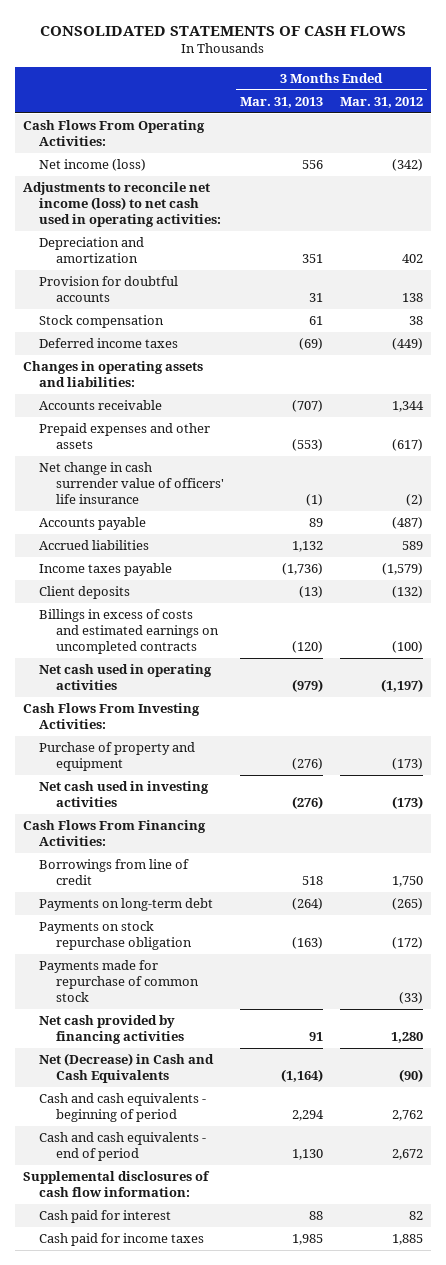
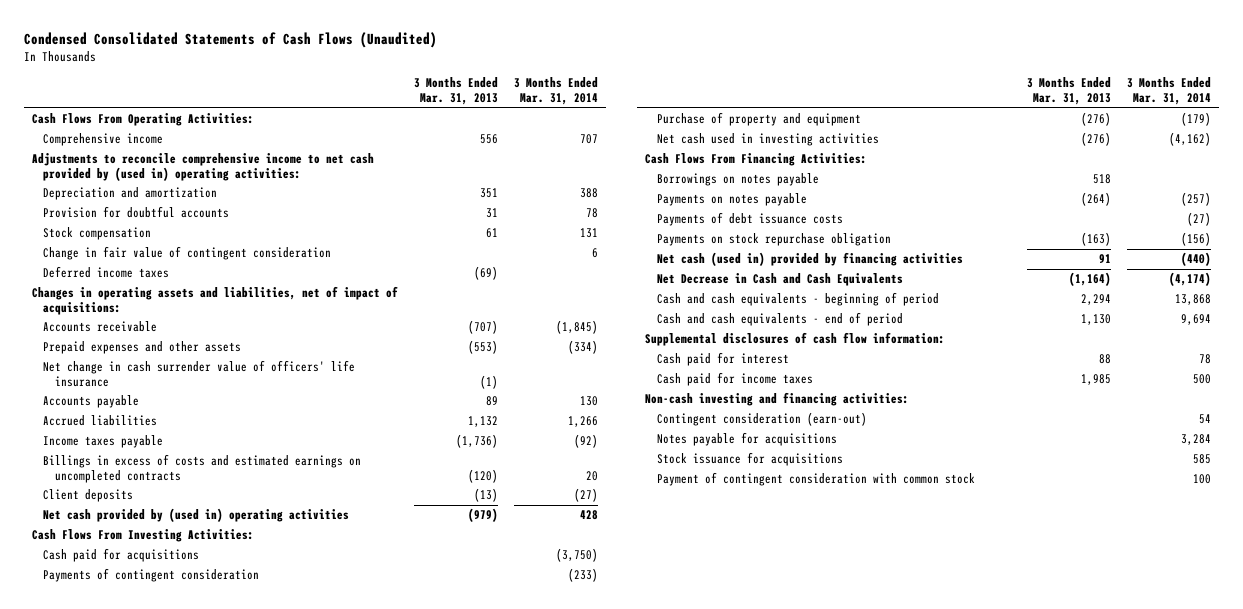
- CONSOLIDATED STATEMENTS OF CASH FLOWS
+ Condensed Consolidated Statements of Cash Flows (Unaudited)
- | 3 Months Ended Mar. 31, 2013 | 3 Months Ended Mar. 31, 2012
+ | 3 Months Ended Mar. 31, 2013 | 3 Months Ended Mar. 31, 2014
- Net income (loss) | 556 | (342)
- Adjustments to reconcile net income (loss) to net cash used in operating activities:
+ Comprehensive income | 556 | 707
+ Adjustments to reconcile comprehensive income to net cash provided by (used in) operating activities:
+ Change in fair value of contingent consideration | | 6
- Changes in operating assets and liabilities:
+ Changes in operating assets and liabilities, net of impact of acquisitions:
- Net cash used in operating activities | (979) | (1,197)
moved down: Client deposits | (13) | (27)
+ Net cash provided by (used in) operating activities | (979) | 428
+ Cash paid for acquisitions | | (3,750)
+ Payments of contingent consideration | | (233)
- Borrowings from line of credit | 518 | 1,750
- Payments on long-term debt | (264) | (265)
+ Borrowings on notes payable | 518 |
+ Payments on notes payable | (264) | (257)
+ Payments of debt issuance costs | | (27)
- Payments made for repurchase of common stock | | (33)
- Net cash provided by financing activities | 91 | 1,280
- Net (Decrease) in Cash and Cash Equivalents | (1,164) | (90)
+ Net cash (used in) provided by financing activities | 91 | (440)
+ Net Decrease in Cash and Cash Equivalents | (1,164) | (4,174)
+ Non-cash investing and financing activities:
+ Contingent consideration (earn-out) | | 54
+ Notes payable for acquisitions | | 3,284
+ Stock issuance for acquisitions | | 585
+ Payment of contingent consideration with common stock | | 100

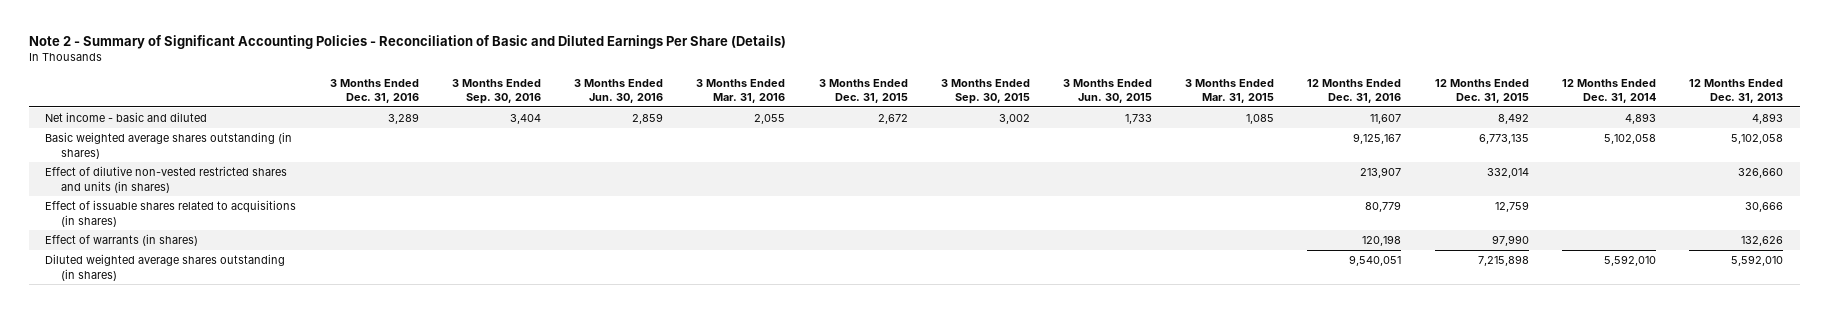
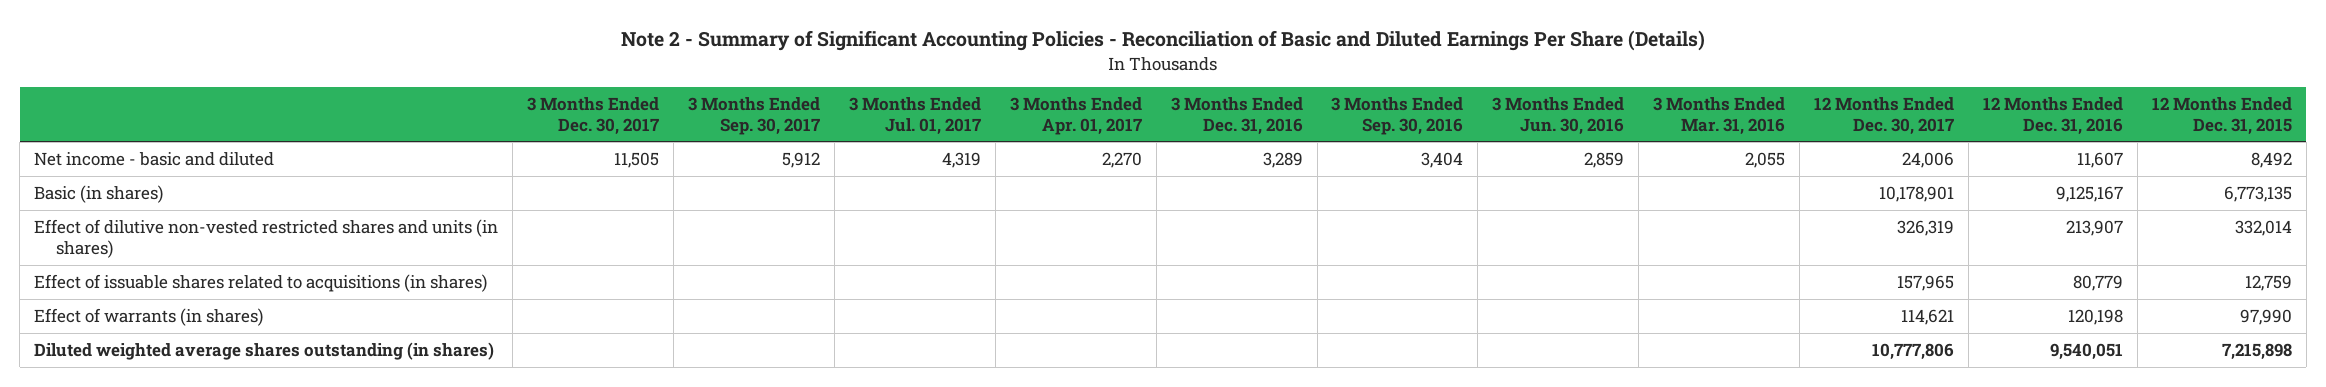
- | 3 Months Ended Dec. 31, 2016 | 3 Months Ended Sep. 30, 2016 | 3 Months Ended Jun. 30, 2016 | 3 Months Ended Mar. 31, 2016 | 3 Months Ended Dec. 31, 2015 | 3 Months Ended Sep. 30, 2015 | 3 Months Ended Jun. 30, 2015 | 3 Months Ended Mar. 31, 2015 | 12 Months Ended Dec. 31, 2016 | 12 Months Ended Dec. 31, 2015 | 12 Months Ended Dec. 31, 2014 | 12 Months Ended Dec. 31, 2013
+ | 3 Months Ended Dec. 30, 2017 | 3 Months Ended Sep. 30, 2017 | 3 Months Ended Jul. 01, 2017 | 3 Months Ended Apr. 01, 2017 | 3 Months Ended Dec. 31, 2016 | 3 Months Ended Sep. 30, 2016 | 3 Months Ended Jun. 30, 2016 | 3 Months Ended Mar. 31, 2016 | 12 Months Ended Dec. 30, 2017 | 12 Months Ended Dec. 31, 2016 | 12 Months Ended Dec. 31, 2015
- Basic weighted average shares outstanding (in shares) | | | | | | | | | 9,125,167 | 6,773,135 | 5,102,058 | 5,102,058
+ Basic (in shares) | | | | | | | | | 10,178,901 | 9,125,167 | 6,773,135

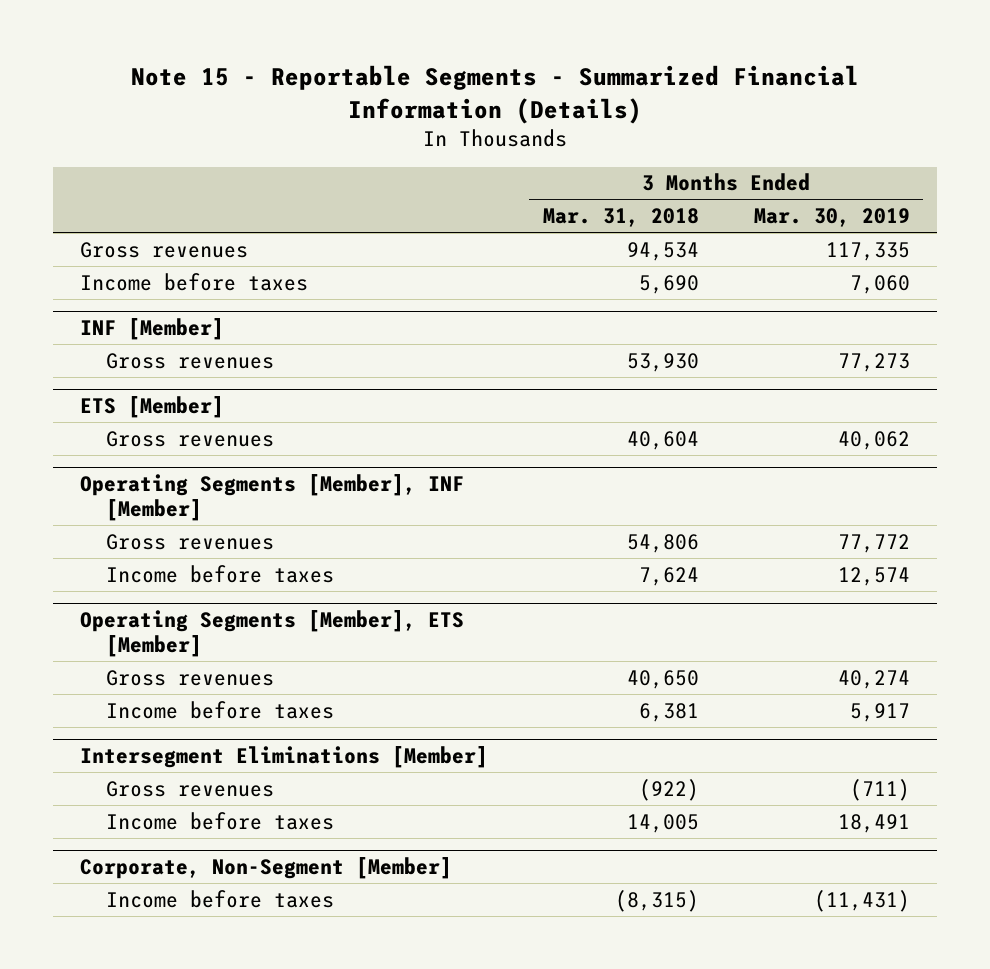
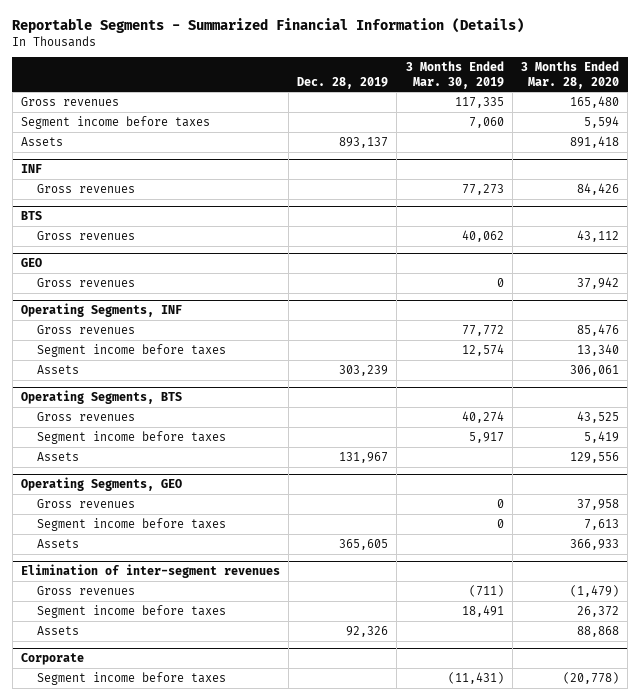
- Note 15 - Reportable Segments - Summarized Financial Information (Details)
+ Reportable Segments - Summarized Financial Information (Details)
- | 3 Months Ended Mar. 31, 2018 | 3 Months Ended Mar. 30, 2019
+ | Dec. 28, 2019 | 3 Months Ended Mar. 30, 2019 | 3 Months Ended Mar. 28, 2020
- Income before taxes | 5,690 | 7,060
- INF [Member]
+ Segment income before taxes | | 7,060 | 5,594
+ Assets | 893,137 | | 891,418
+ INF
- ETS [Member]
+ BTS
- Operating Segments [Member], INF [Member]
+ GEO
+ Gross revenues | | 0 | 37,942
+ Operating Segments, INF
- Income before taxes | 7,624 | 12,574
- Operating Segments [Member], ETS [Member]
+ Segment income before taxes | | 12,574 | 13,340
+ Assets | 303,239 | | 306,061
+ Operating Segments, BTS
- Income before taxes | 6,381 | 5,917
- Intersegment Eliminations [Member]
+ Segment income before taxes | | 5,917 | 5,419
+ Assets | 131,967 | | 129,556
+ Operating Segments, GEO
+ Gross revenues | | 0 | 37,958
+ Segment income before taxes | | 0 | 7,613
+ Assets | 365,605 | | 366,933
+ Elimination of inter-segment revenues
- Income before taxes | 14,005 | 18,491
- Corporate, Non-Segment [Member]
- Income before taxes | (8,315) | (11,431)
+ Segment income before taxes | | 18,491 | 26,372
+ Assets | 92,326 | | 88,868
+ Corporate
+ Segment income before taxes | | (11,431) | (20,778)

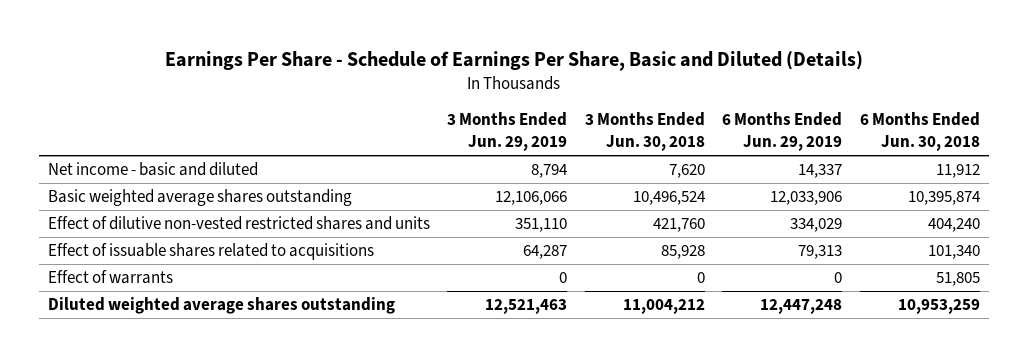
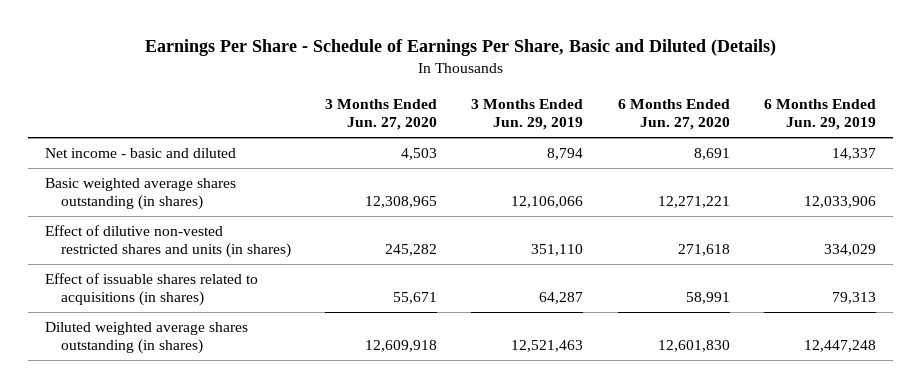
- | 3 Months Ended Jun. 29, 2019 | 3 Months Ended Jun. 30, 2018 | 6 Months Ended Jun. 29, 2019 | 6 Months Ended Jun. 30, 2018
+ | 3 Months Ended Jun. 27, 2020 | 3 Months Ended Jun. 29, 2019 | 6 Months Ended Jun. 27, 2020 | 6 Months Ended Jun. 29, 2019
- Basic weighted average shares outstanding | 12,106,066 | 10,496,524 | 12,033,906 | 10,395,874
- Effect of dilutive non-vested restricted shares and units | 351,110 | 421,760 | 334,029 | 404,240
- Effect of issuable shares related to acquisitions | 64,287 | 85,928 | 79,313 | 101,340
- Effect of warrants | 0 | 0 | 0 | 51,805
- Diluted weighted average shares outstanding | 12,521,463 | 11,004,212 | 12,447,248 | 10,953,259
+ Basic weighted average shares outstanding (in shares) | 12,308,965 | 12,106,066 | 12,271,221 | 12,033,906
+ Effect of dilutive non-vested restricted shares and units (in shares) | 245,282 | 351,110 | 271,618 | 334,029
+ Effect of issuable shares related to acquisitions (in shares) | 55,671 | 64,287 | 58,991 | 79,313
+ Diluted weighted average shares outstanding (in shares) | 12,609,918 | 12,521,463 | 12,601,830 | 12,447,248

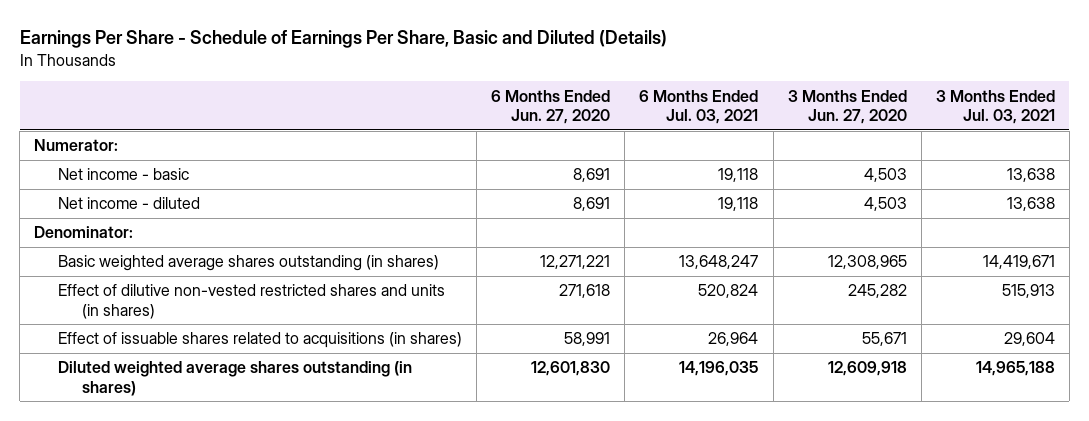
- | 3 Months Ended Jun. 27, 2020 | 3 Months Ended Jun. 29, 2019 | 6 Months Ended Jun. 27, 2020 | 6 Months Ended Jun. 29, 2019
+ | 6 Months Ended Jun. 27, 2020 | 6 Months Ended Jul. 03, 2021 | 3 Months Ended Jun. 27, 2020 | 3 Months Ended Jul. 03, 2021
- Net income - basic and diluted | 4,503 | 8,794 | 8,691 | 14,337
+ Numerator:
+ Net income - basic | 8,691 | 19,118 | 4,503 | 13,638
+ Net income - diluted | 8,691 | 19,118 | 4,503 | 13,638
+ Denominator:

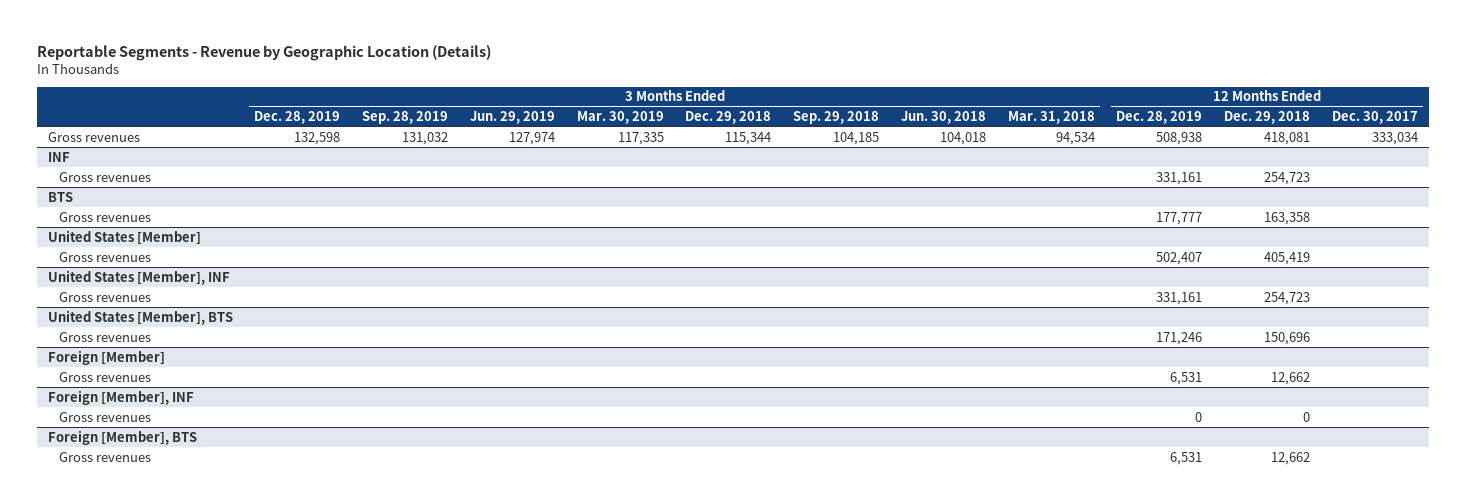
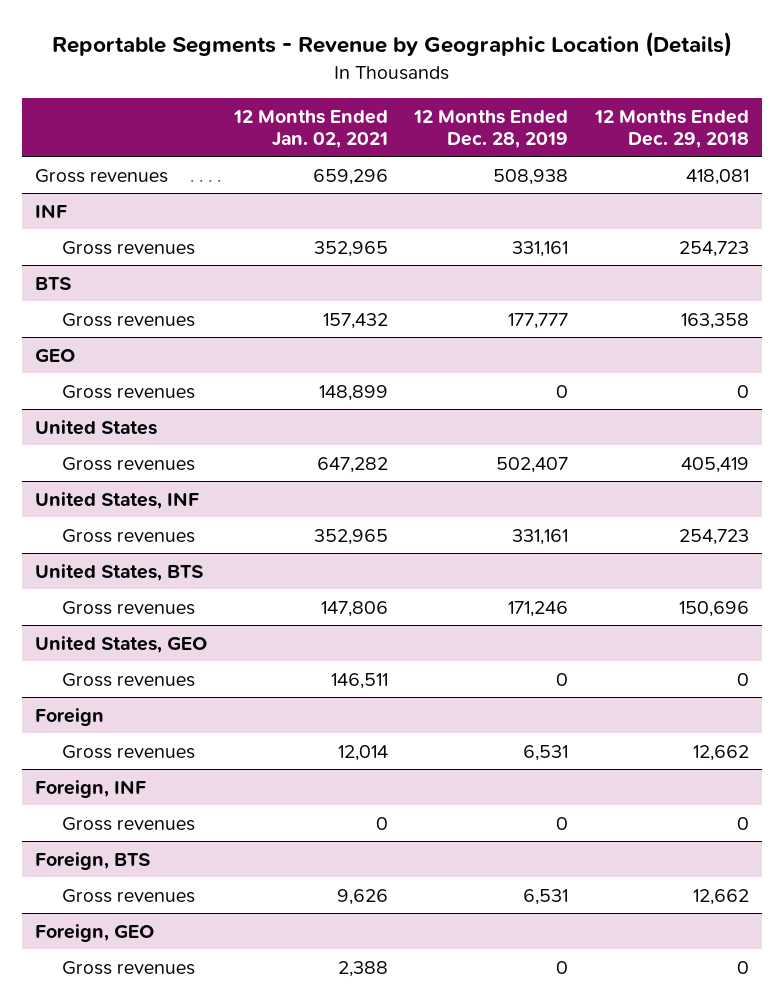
- | 3 Months Ended Dec. 28, 2019 | 3 Months Ended Sep. 28, 2019 | 3 Months Ended Jun. 29, 2019 | 3 Months Ended Mar. 30, 2019 | 3 Months Ended Dec. 29, 2018 | 3 Months Ended Sep. 29, 2018 | 3 Months Ended Jun. 30, 2018 | 3 Months Ended Mar. 31, 2018 | 12 Months Ended Dec. 28, 2019 | 12 Months Ended Dec. 29, 2018 | 12 Months Ended Dec. 30, 2017
+ | 12 Months Ended Jan. 02, 2021 | 12 Months Ended Dec. 28, 2019 | 12 Months Ended Dec. 29, 2018
- United States [Member]
+ GEO
+ Gross revenues | 148,899 | 0 | 0
+ United States
- United States [Member], INF
+ United States, INF
- United States [Member], BTS
+ United States, BTS
- Foreign [Member]
+ United States, GEO
+ Gross revenues | 146,511 | 0 | 0
+ Foreign
- Foreign [Member], INF
+ Foreign, INF
- Foreign [Member], BTS
+ Foreign, BTS
+ Foreign, GEO
+ Gross revenues | 2,388 | 0 | 0

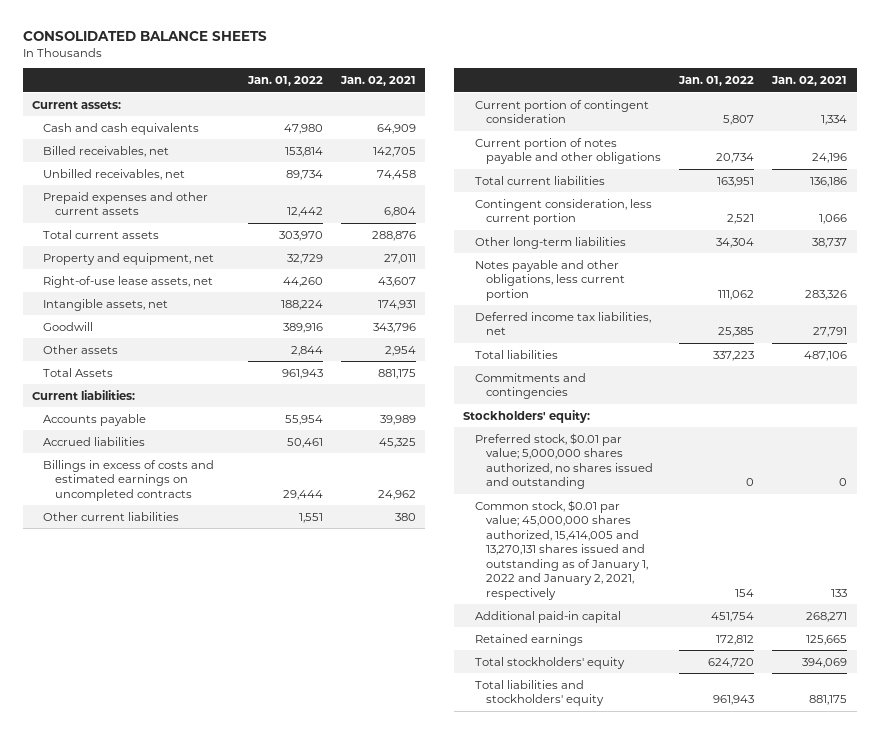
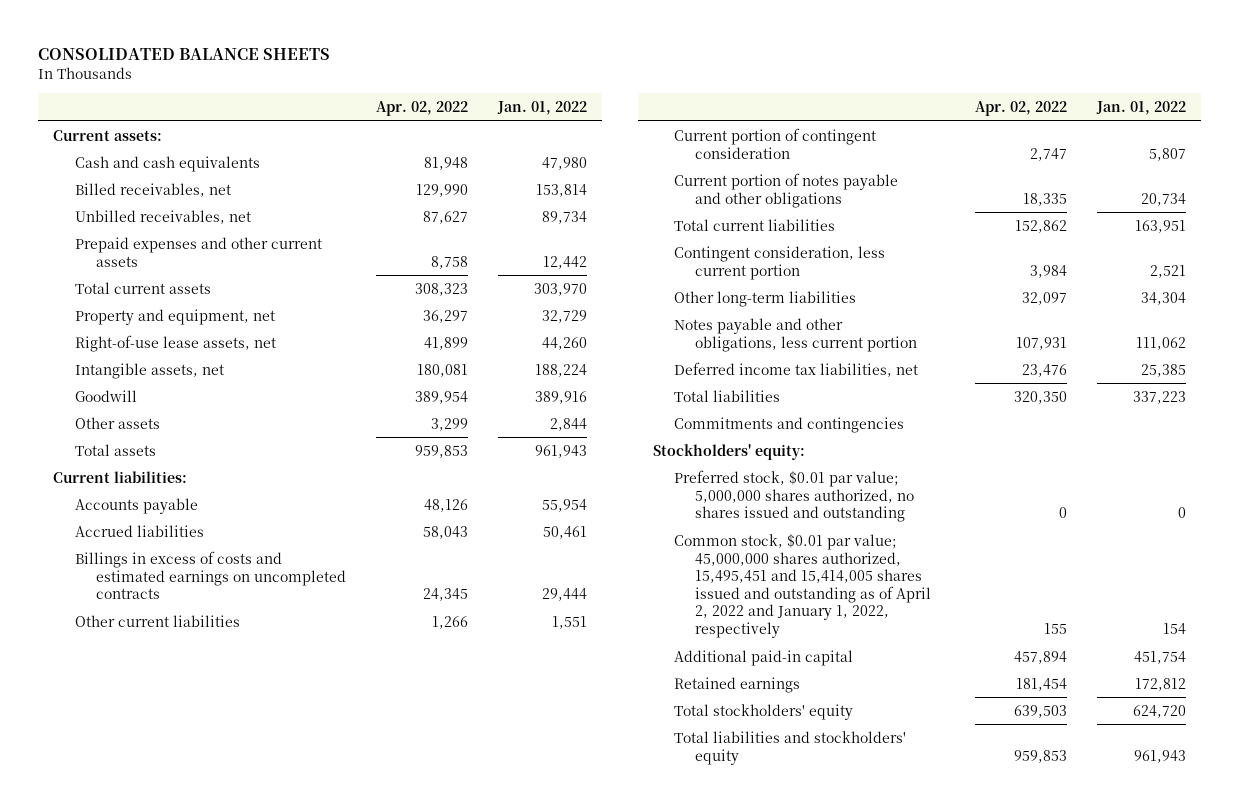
- | Jan. 01, 2022 | Jan. 02, 2021
+ | Apr. 02, 2022 | Jan. 01, 2022
- Total Assets | 961,943 | 881,175
+ Total assets | 959,853 | 961,943
- Common stock, $0.01 par value; 45,000,000 shares authorized, 15,414,005 and 13,270,131 shares issued and outstanding as of January 1, 2022 and January 2, 2021, respectively | 154 | 133
+ Common stock, $0.01 par value; 45,000,000 shares authorized, 15,495,451 and 15,414,005 shares issued and outstanding as of April 2, 2022 and January 1, 2022, respectively | 155 | 154

